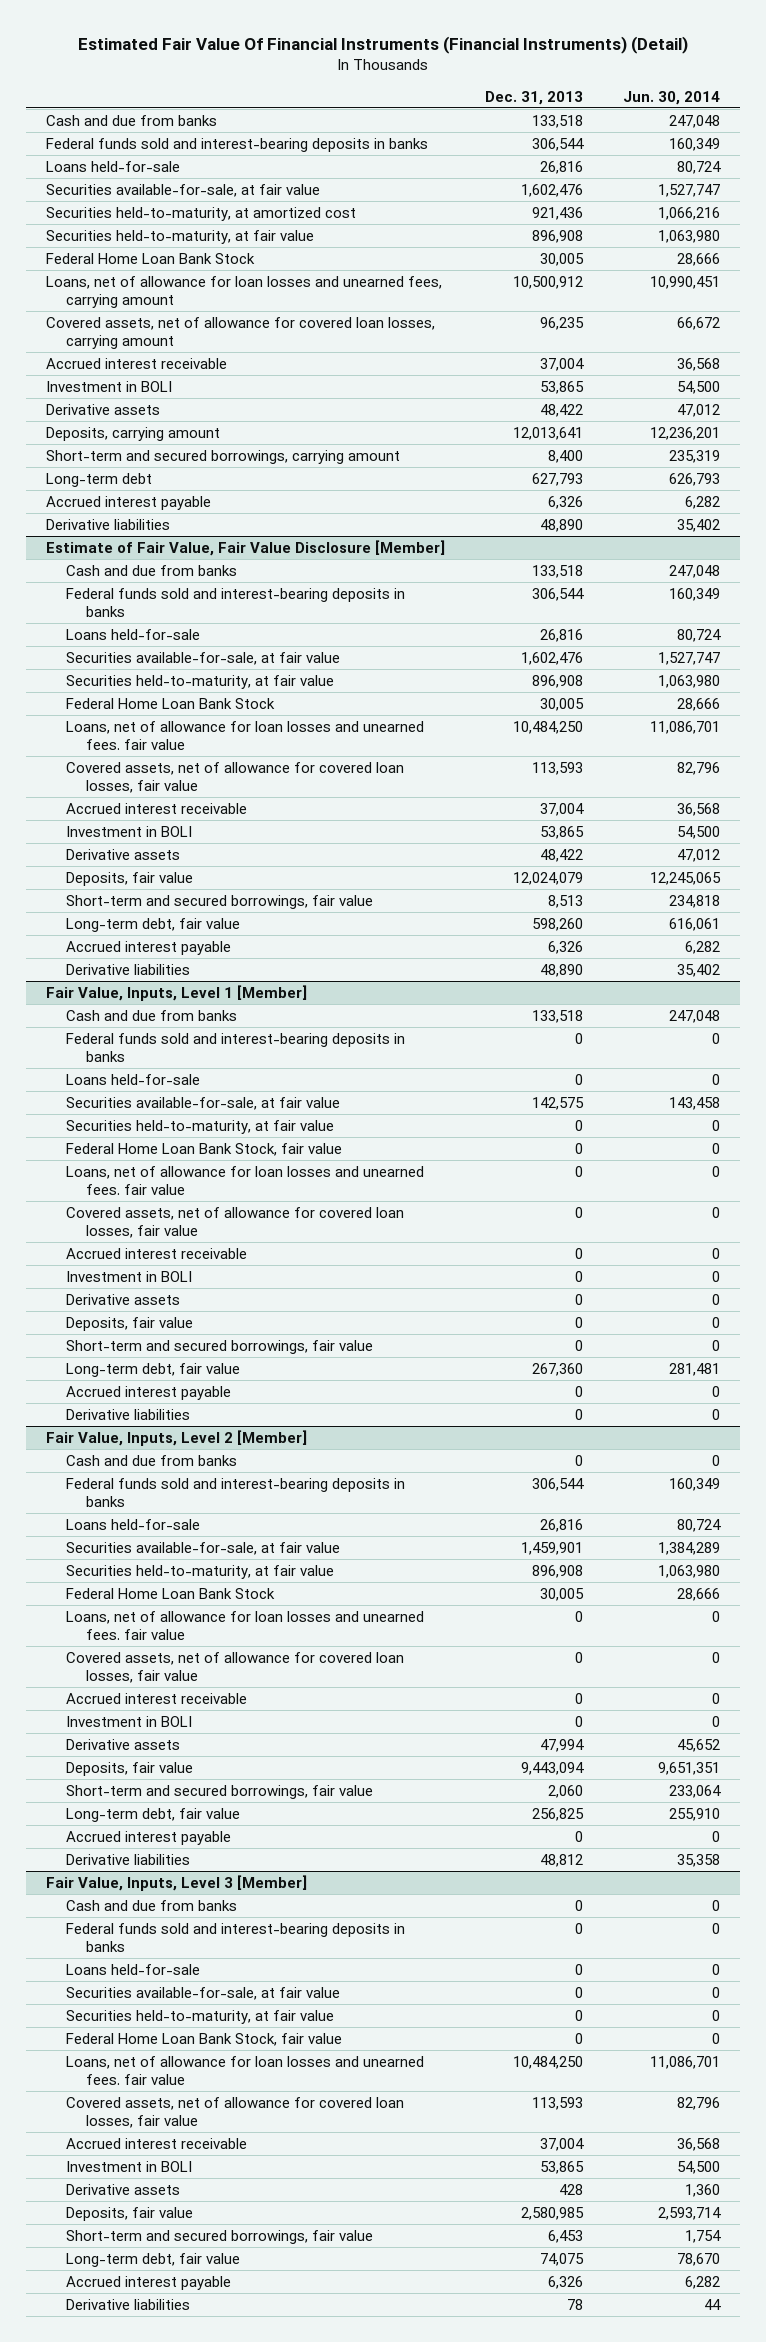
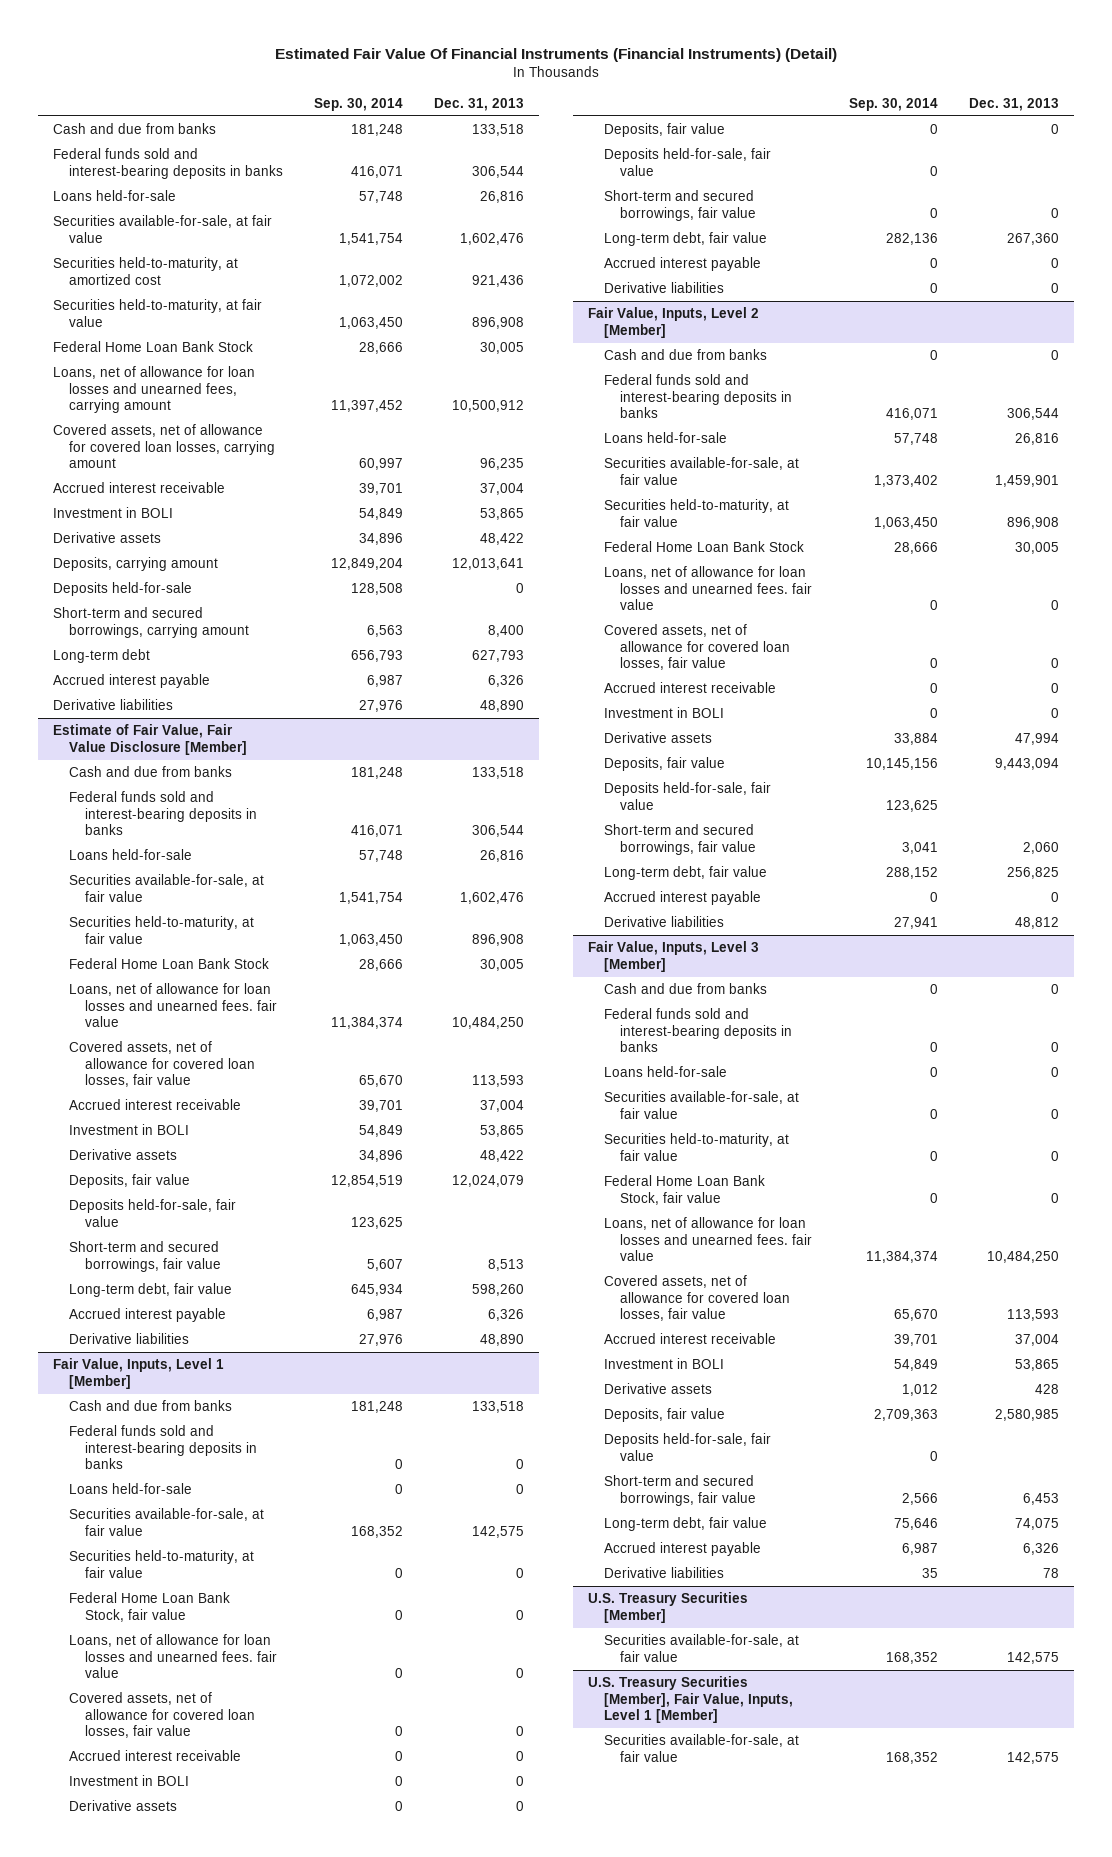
- | Dec. 31, 2013 | Jun. 30, 2014
+ | Sep. 30, 2014 | Dec. 31, 2013
+ Deposits held-for-sale | 128,508 | 0
@ Estimate of Fair Value, Fair Value Disclosure [Member]
+ Deposits held-for-sale, fair value | 123,625 |
@ Fair Value, Inputs, Level 1 [Member]
+ Deposits held-for-sale, fair value | 0 |
@ Fair Value, Inputs, Level 2 [Member]
+ Deposits held-for-sale, fair value | 123,625 |
@ Fair Value, Inputs, Level 3 [Member]
+ Deposits held-for-sale, fair value | 0 |
+ U.S. Treasury Securities [Member]
+ Securities available-for-sale, at fair value | 168,352 | 142,575
+ U.S. Treasury Securities [Member], Fair Value, Inputs, Level 1 [Member]
+ Securities available-for-sale, at fair value | 168,352 | 142,575

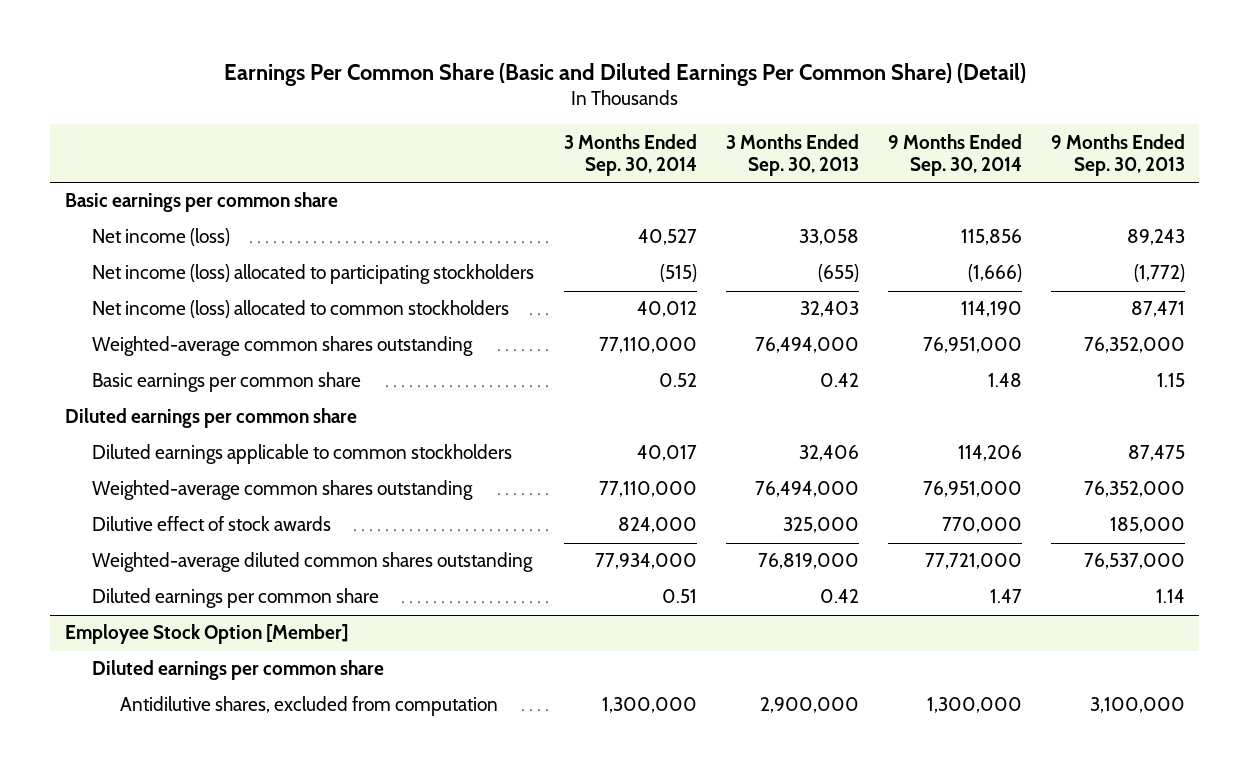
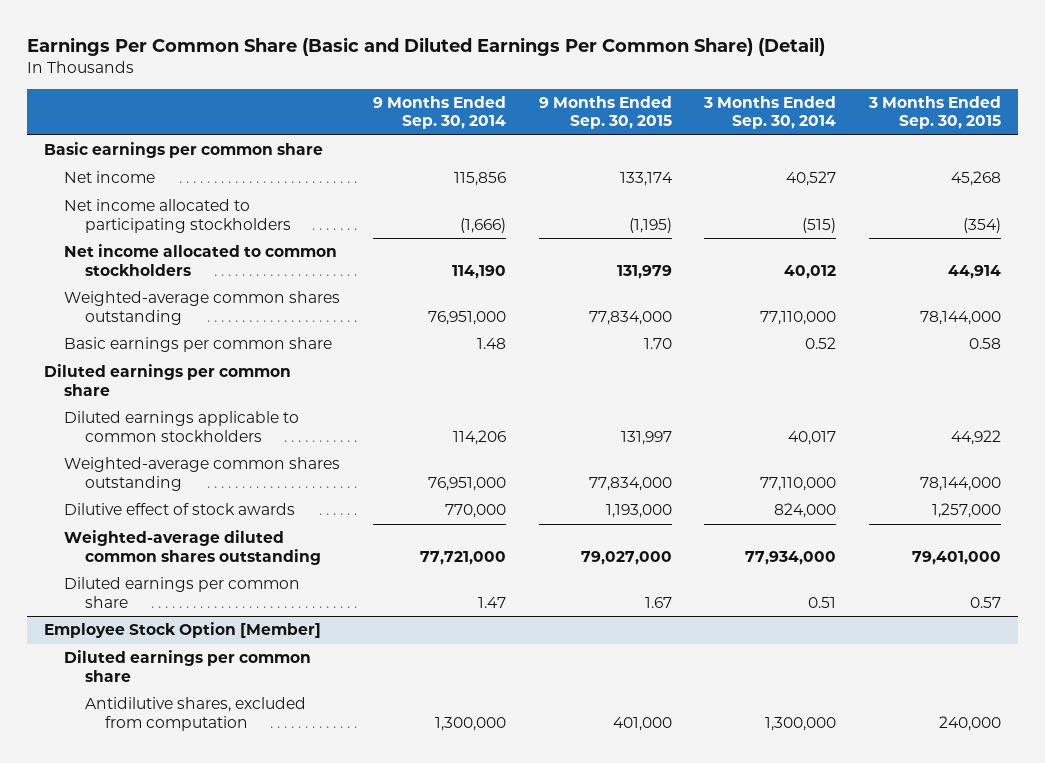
- | 3 Months Ended Sep. 30, 2014 | 3 Months Ended Sep. 30, 2013 | 9 Months Ended Sep. 30, 2014 | 9 Months Ended Sep. 30, 2013
+ | 9 Months Ended Sep. 30, 2014 | 9 Months Ended Sep. 30, 2015 | 3 Months Ended Sep. 30, 2014 | 3 Months Ended Sep. 30, 2015
- Net income (loss) | 40,527 | 33,058 | 115,856 | 89,243
- Net income (loss) allocated to participating stockholders | (515) | (655) | (1,666) | (1,772)
- Net income (loss) allocated to common stockholders | 40,012 | 32,403 | 114,190 | 87,471
+ Net income | 115,856 | 133,174 | 40,527 | 45,268
+ Net income allocated to participating stockholders | (1,666) | (1,195) | (515) | (354)
+ Net income allocated to common stockholders | 114,190 | 131,979 | 40,012 | 44,914

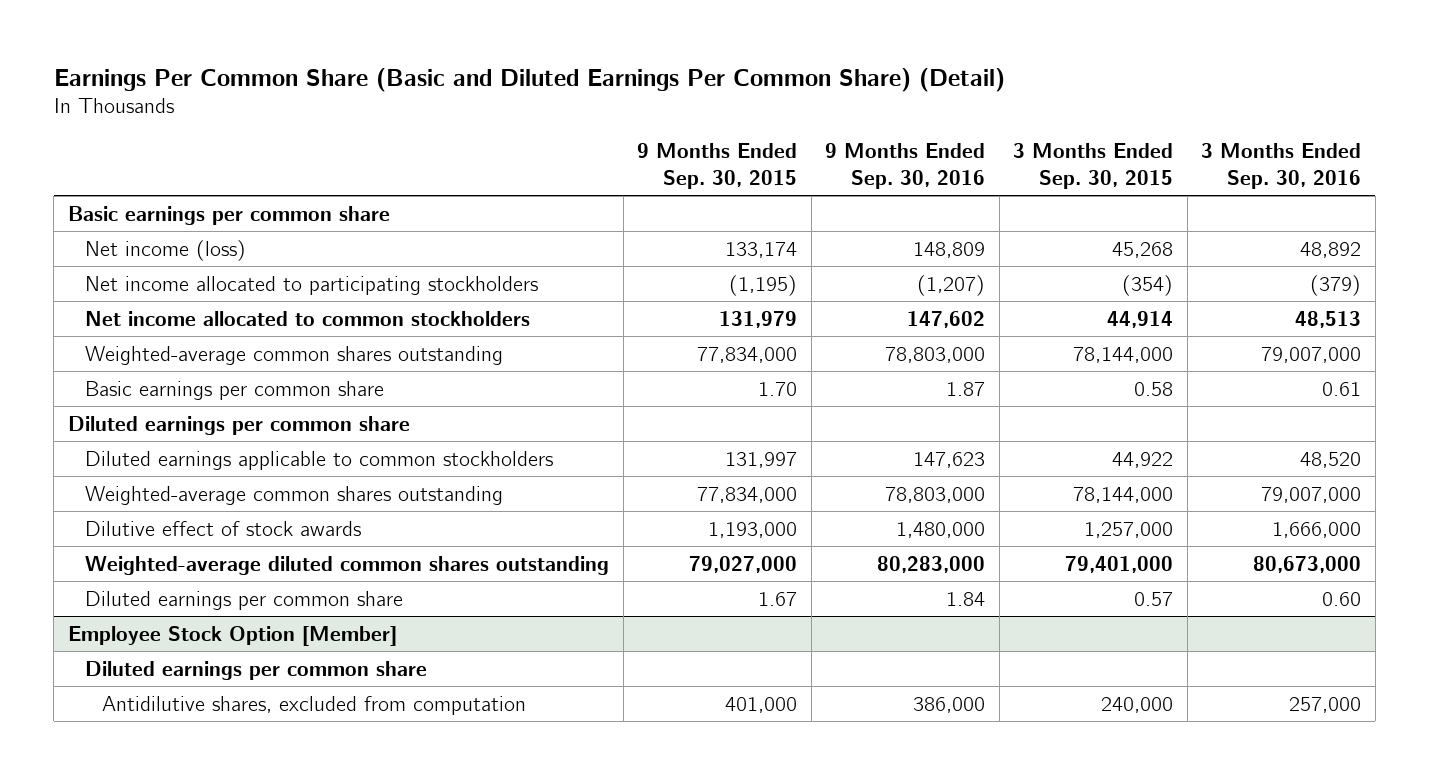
- | 9 Months Ended Sep. 30, 2014 | 9 Months Ended Sep. 30, 2015 | 3 Months Ended Sep. 30, 2014 | 3 Months Ended Sep. 30, 2015
+ | 9 Months Ended Sep. 30, 2015 | 9 Months Ended Sep. 30, 2016 | 3 Months Ended Sep. 30, 2015 | 3 Months Ended Sep. 30, 2016
- Net income | 115,856 | 133,174 | 40,527 | 45,268
+ Net income (loss) | 133,174 | 148,809 | 45,268 | 48,892

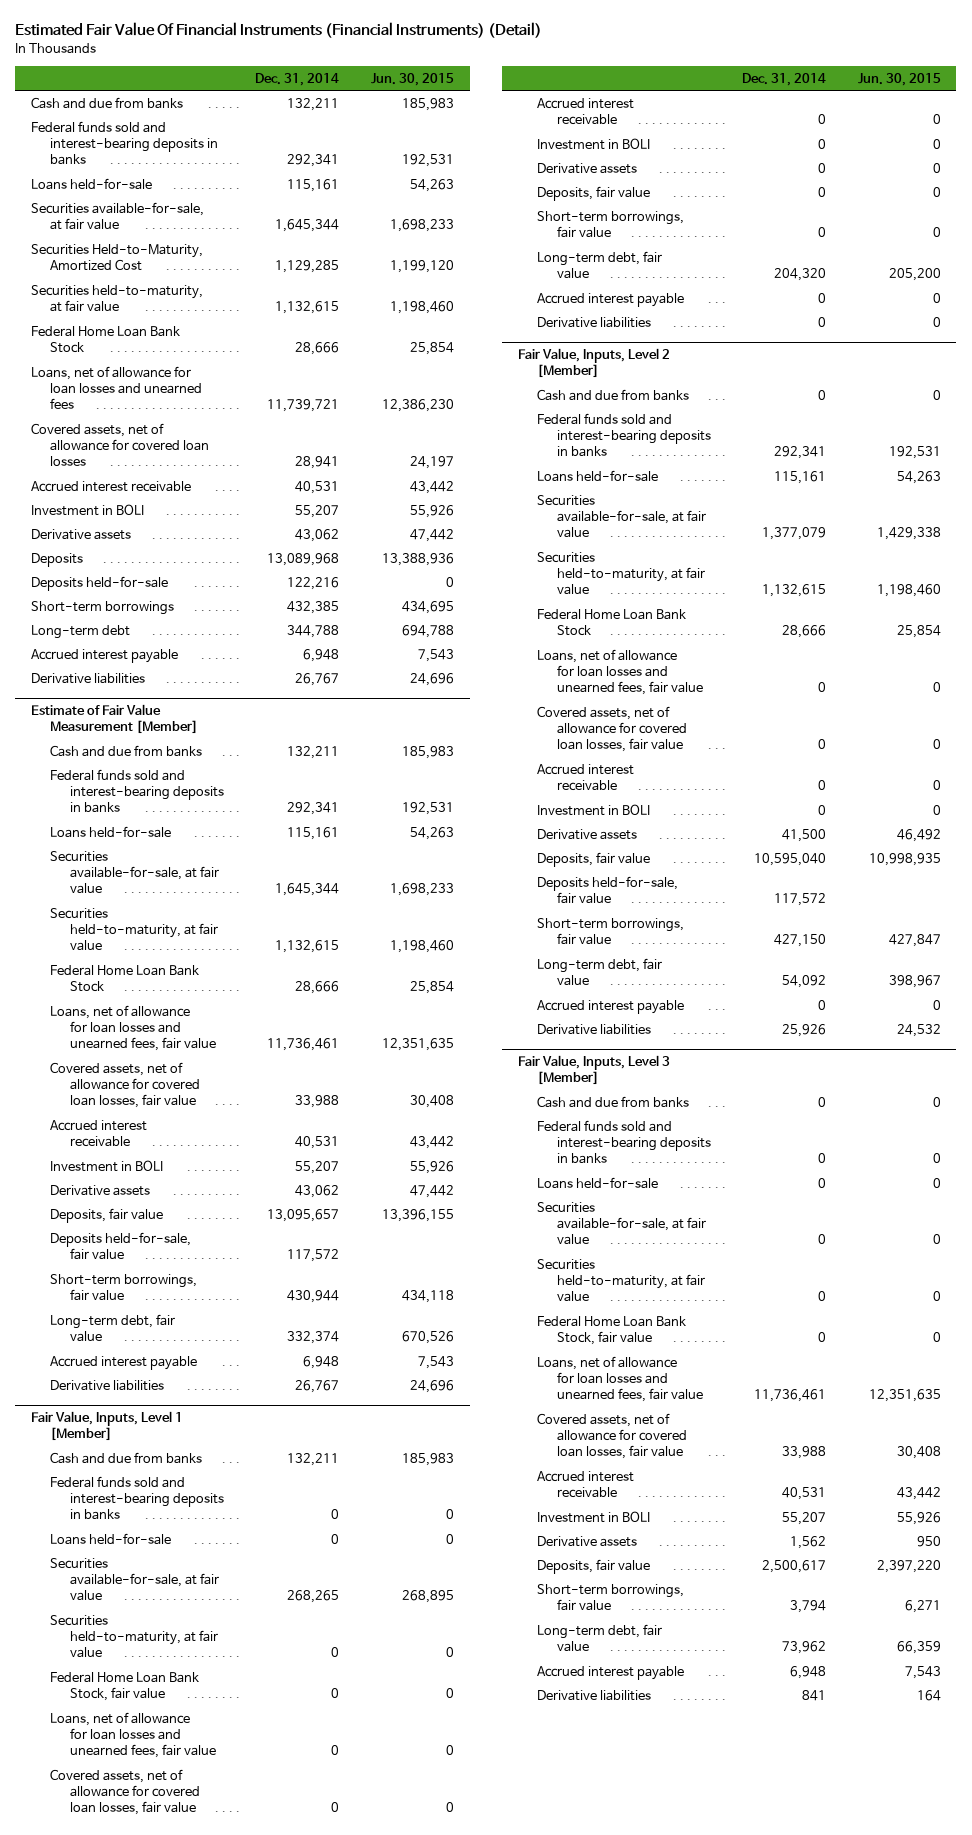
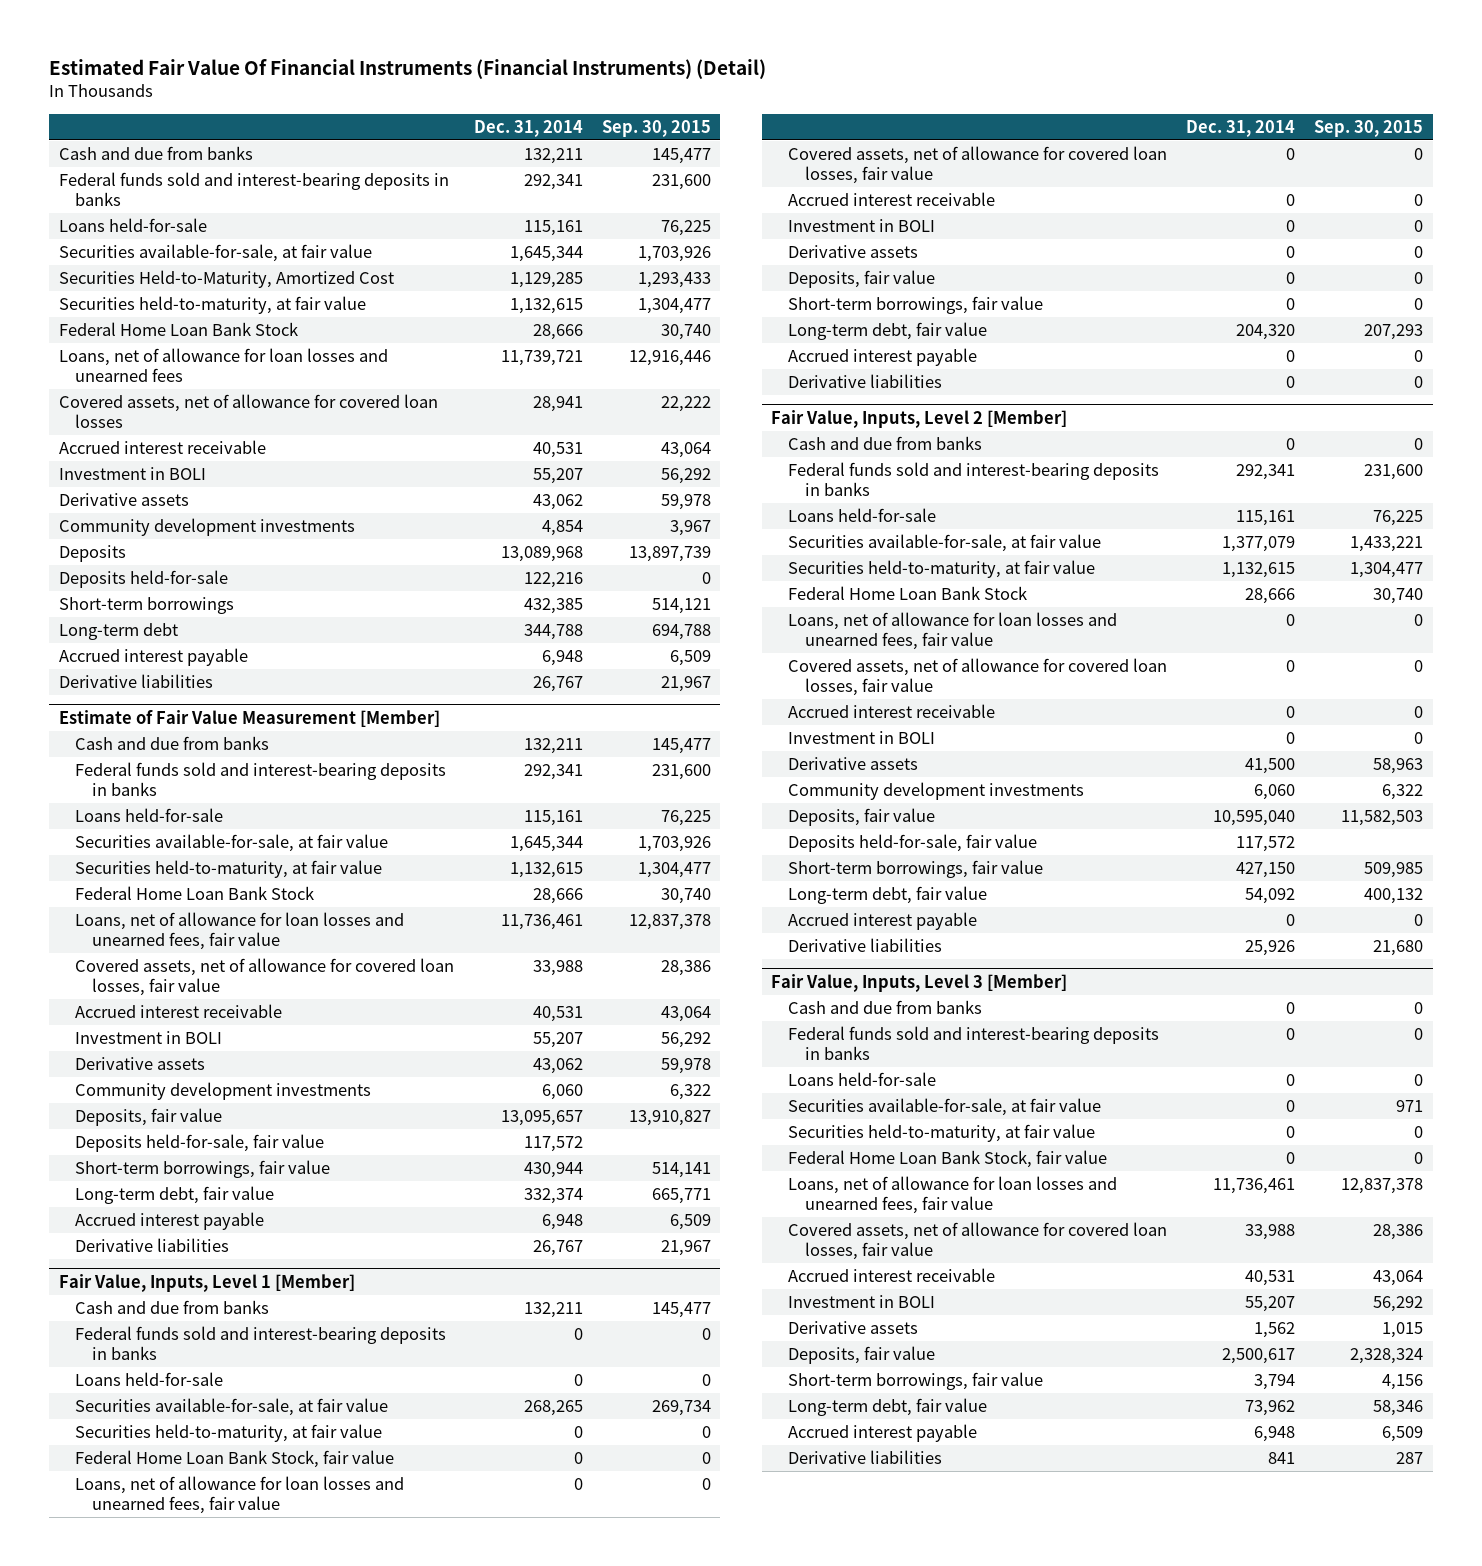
- | Dec. 31, 2014 | Jun. 30, 2015
+ | Dec. 31, 2014 | Sep. 30, 2015
+ Community development investments | 4,854 | 3,967
@ Estimate of Fair Value Measurement [Member]
+ Community development investments | 6,060 | 6,322
@ Fair Value, Inputs, Level 2 [Member]
+ Community development investments | 6,060 | 6,322

